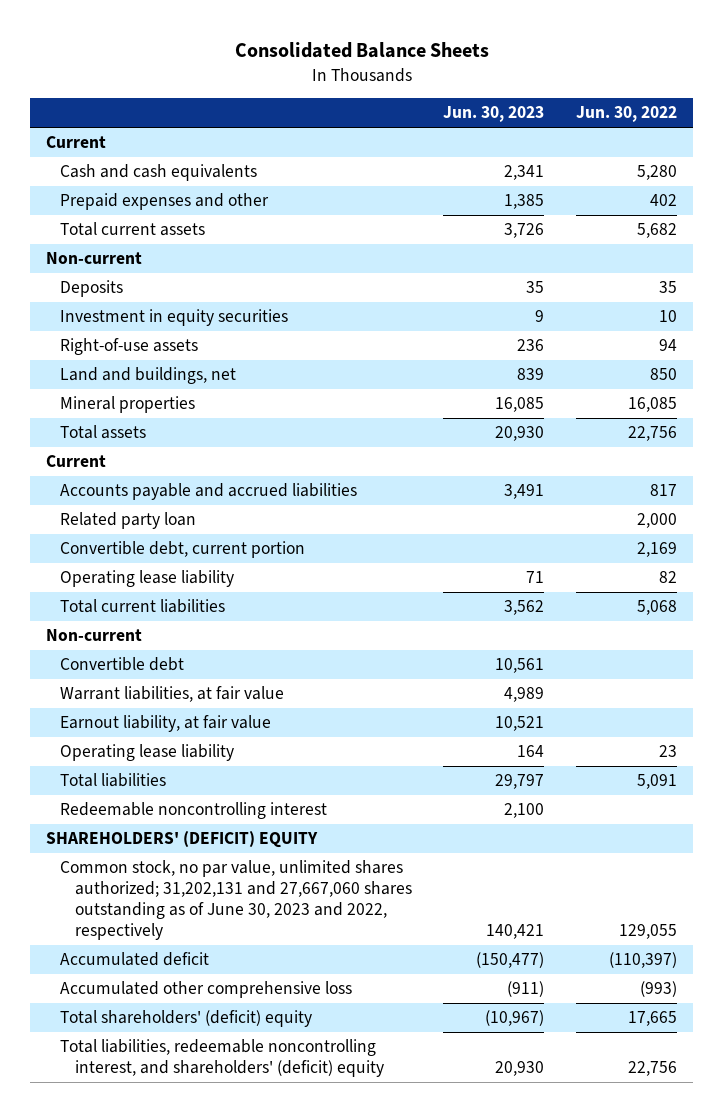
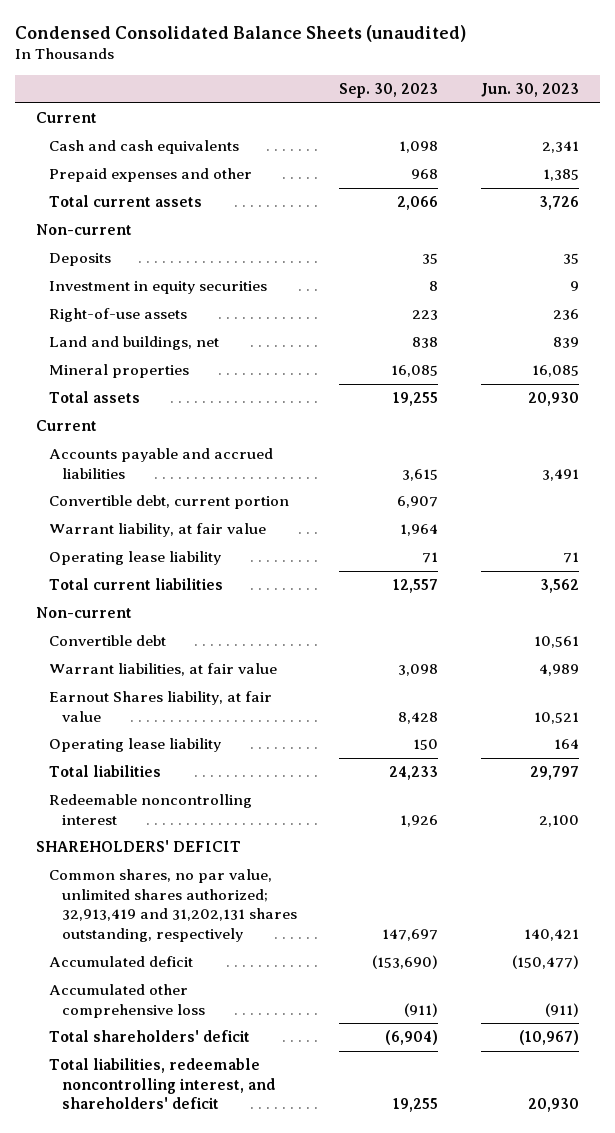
- Consolidated Balance Sheets
+ Condensed Consolidated Balance Sheets (unaudited)
- | Jun. 30, 2023 | Jun. 30, 2022
+ | Sep. 30, 2023 | Jun. 30, 2023
- Related party loan | | 2,000
+ Warrant liability, at fair value | 1,964 |
- Earnout liability, at fair value | 10,521 |
+ Earnout Shares liability, at fair value | 8,428 | 10,521
- SHAREHOLDERS' (DEFICIT) EQUITY
- Common stock, no par value, unlimited shares authorized; 31,202,131 and 27,667,060 shares outstanding as of June 30, 2023 and 2022, respectively | 140,421 | 129,055
+ SHAREHOLDERS' DEFICIT
+ Common shares, no par value, unlimited shares authorized; 32,913,419 and 31,202,131 shares outstanding, respectively | 147,697 | 140,421
- Total shareholders' (deficit) equity | (10,967) | 17,665
- Total liabilities, redeemable noncontrolling interest, and shareholders' (deficit) equity | 20,930 | 22,756
+ Total shareholders' deficit | (6,904) | (10,967)
+ Total liabilities, redeemable noncontrolling interest, and shareholders' deficit | 19,255 | 20,930

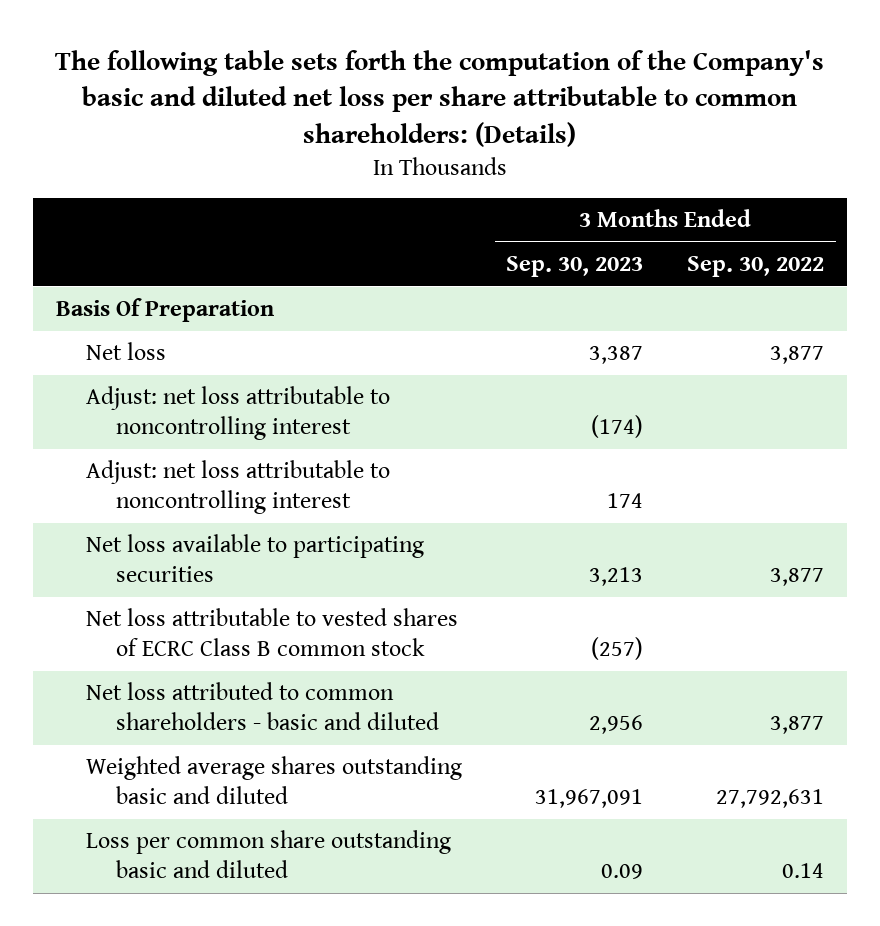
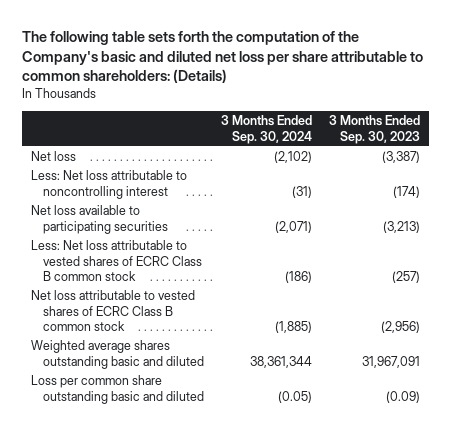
- | 3 Months Ended Sep. 30, 2023 | 3 Months Ended Sep. 30, 2022
+ | 3 Months Ended Sep. 30, 2024 | 3 Months Ended Sep. 30, 2023
- Basis Of Preparation
- Net loss | 3,387 | 3,877
- Adjust: net loss attributable to noncontrolling interest | (174) |
- Adjust: net loss attributable to noncontrolling interest | 174 |
- Net loss available to participating securities | 3,213 | 3,877
- Net loss attributable to vested shares of ECRC Class B common stock | (257) |
- Net loss attributed to common shareholders - basic and diluted | 2,956 | 3,877
+ Net loss | (2,102) | (3,387)
+ Less: Net loss attributable to noncontrolling interest | (31) | (174)
+ Net loss available to participating securities | (2,071) | (3,213)
+ Less: Net loss attributable to vested shares of ECRC Class B common stock | (186) | (257)
+ Net loss attributable to vested shares of ECRC Class B common stock | (1,885) | (2,956)
- Loss per common share outstanding basic and diluted | 0.09 | 0.14
+ Loss per common share outstanding basic and diluted | (0.05) | (0.09)

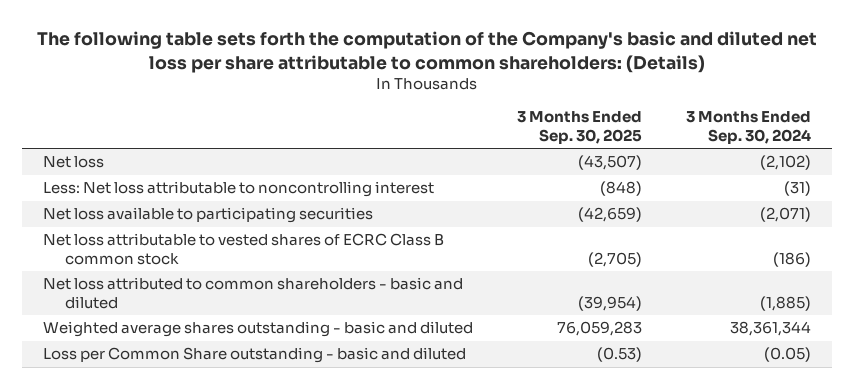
- | 3 Months Ended Sep. 30, 2024 | 3 Months Ended Sep. 30, 2023
+ | 3 Months Ended Sep. 30, 2025 | 3 Months Ended Sep. 30, 2024
- Less: Net loss attributable to vested shares of ECRC Class B common stock | (186) | (257)
- Net loss attributable to vested shares of ECRC Class B common stock | (1,885) | (2,956)
- Weighted average shares outstanding basic and diluted | 38,361,344 | 31,967,091
- Loss per common share outstanding basic and diluted | (0.05) | (0.09)
+ Net loss attributable to vested shares of ECRC Class B common stock | (2,705) | (186)
+ Net loss attributed to common shareholders - basic and diluted | (39,954) | (1,885)
+ Weighted average shares outstanding - basic and diluted | 76,059,283 | 38,361,344
+ Loss per Common Share outstanding - basic and diluted | (0.53) | (0.05)

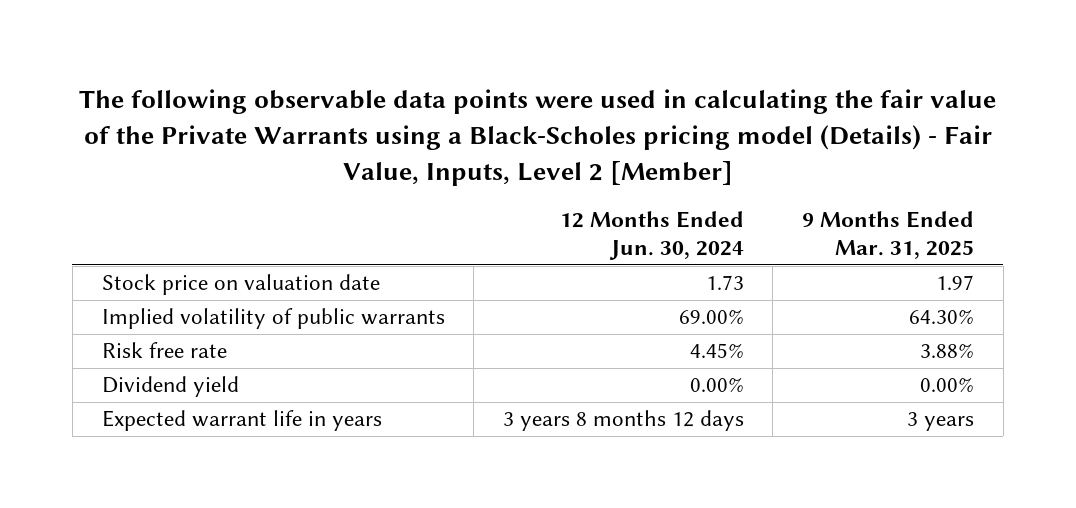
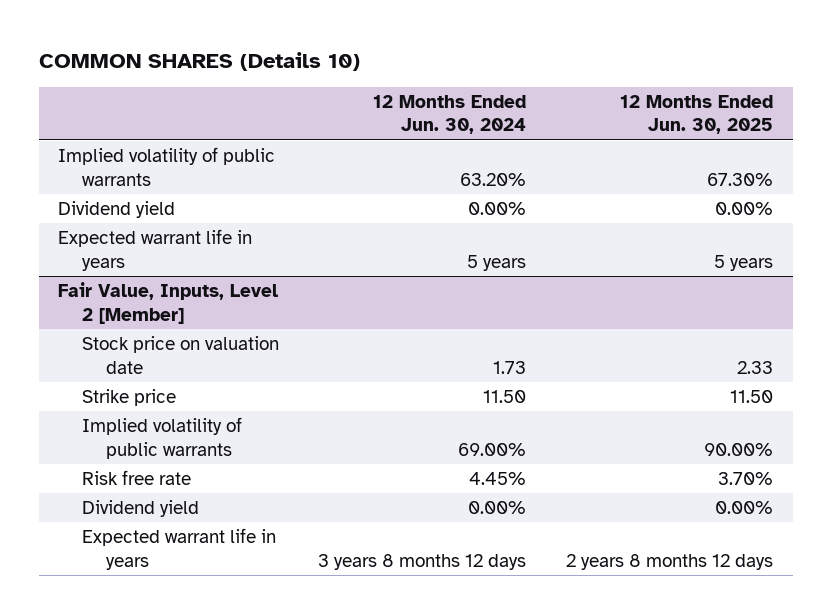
- The following observable data points were used in calculating the fair value of the Private Warrants using a Black-Scholes pricing model (Details) - Fair Value, Inputs, Level 2 [Member]
+ COMMON SHARES (Details 10)
- | 12 Months Ended Jun. 30, 2024 | 9 Months Ended Mar. 31, 2025
+ | 12 Months Ended Jun. 30, 2024 | 12 Months Ended Jun. 30, 2025
+ Implied volatility of public warrants | 63.20% | 67.30%
+ Dividend yield | 0.00% | 0.00%
+ Expected warrant life in years | 5 years | 5 years
+ Fair Value, Inputs, Level 2 [Member]
+ Strike price | 11.50 | 11.50

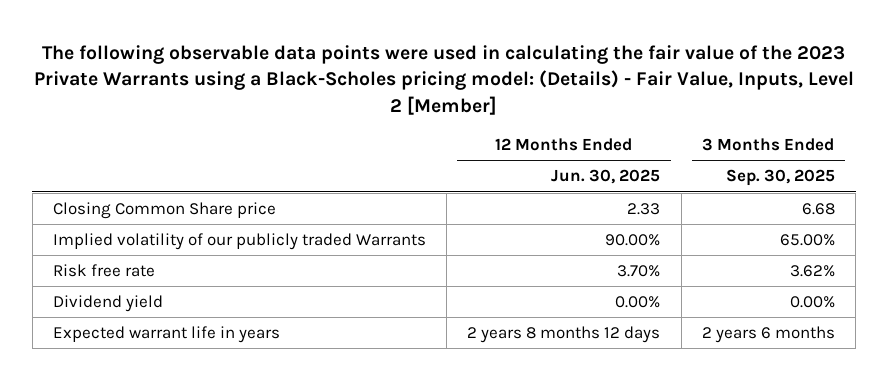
- COMMON SHARES (Details 10)
+ The following observable data points were used in calculating the fair value of the 2023 Private Warrants using a Black-Scholes pricing model: (Details) - Fair Value, Inputs, Level 2 [Member]
- | 12 Months Ended Jun. 30, 2024 | 12 Months Ended Jun. 30, 2025
+ | 12 Months Ended Jun. 30, 2025 | 3 Months Ended Sep. 30, 2025
- Implied volatility of public warrants | 63.20% | 67.30%
- Dividend yield | 0.00% | 0.00%
- Expected warrant life in years | 5 years | 5 years
- Fair Value, Inputs, Level 2 [Member]
- Stock price on valuation date | 1.73 | 2.33
- Strike price | 11.50 | 11.50
- Implied volatility of public warrants | 69.00% | 90.00%
+ Closing Common Share price | 2.33 | 6.68
+ Implied volatility of our publicly traded Warrants | 90.00% | 65.00%

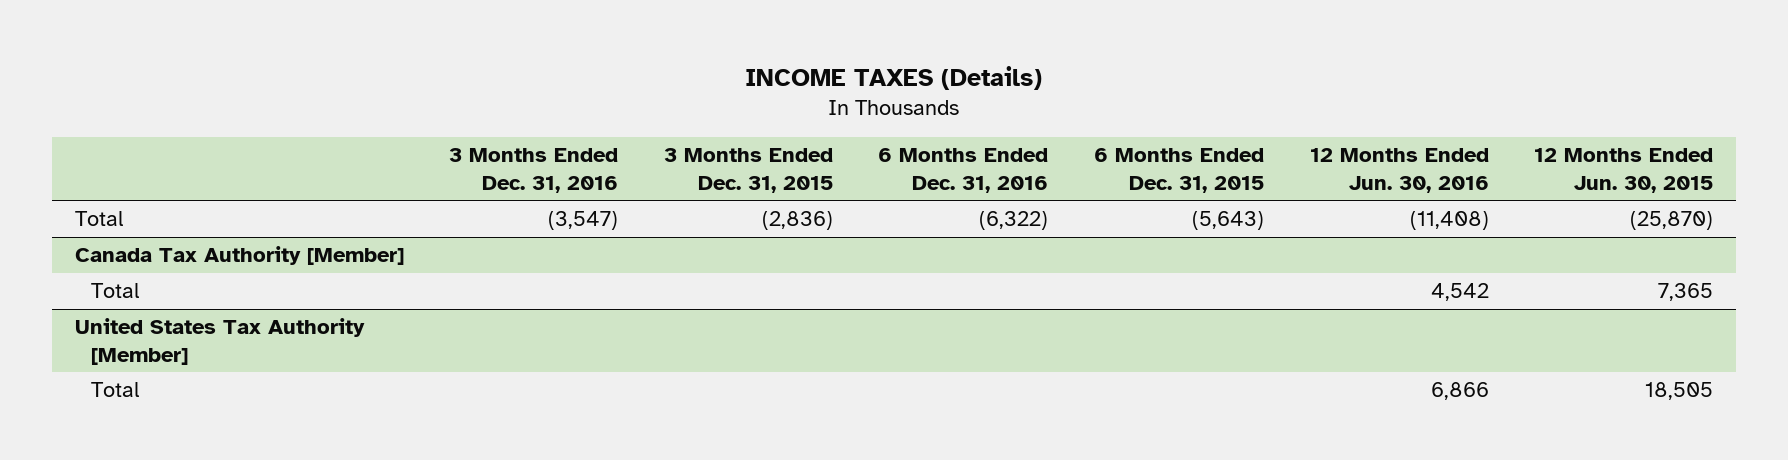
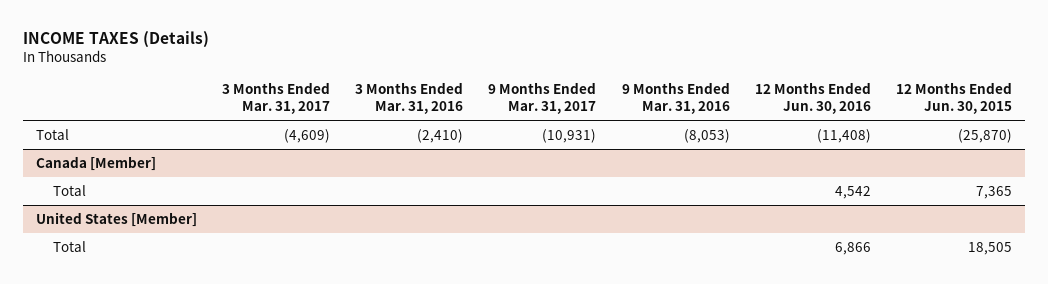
- | 3 Months Ended Dec. 31, 2016 | 3 Months Ended Dec. 31, 2015 | 6 Months Ended Dec. 31, 2016 | 6 Months Ended Dec. 31, 2015 | 12 Months Ended Jun. 30, 2016 | 12 Months Ended Jun. 30, 2015
+ | 3 Months Ended Mar. 31, 2017 | 3 Months Ended Mar. 31, 2016 | 9 Months Ended Mar. 31, 2017 | 9 Months Ended Mar. 31, 2016 | 12 Months Ended Jun. 30, 2016 | 12 Months Ended Jun. 30, 2015
- Canada Tax Authority [Member]
+ Canada [Member]
- United States Tax Authority [Member]
+ United States [Member]

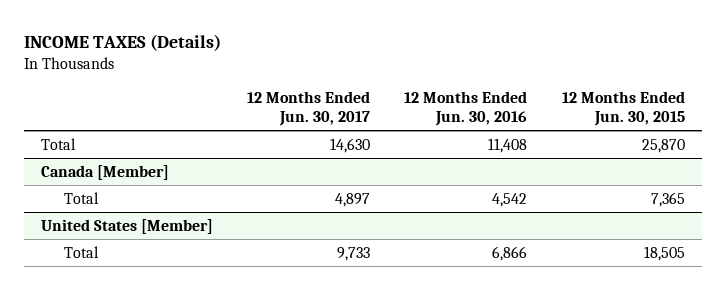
- | 3 Months Ended Mar. 31, 2017 | 3 Months Ended Mar. 31, 2016 | 9 Months Ended Mar. 31, 2017 | 9 Months Ended Mar. 31, 2016 | 12 Months Ended Jun. 30, 2016 | 12 Months Ended Jun. 30, 2015
+ | 12 Months Ended Jun. 30, 2017 | 12 Months Ended Jun. 30, 2016 | 12 Months Ended Jun. 30, 2015
- Total | (4,609) | (2,410) | (10,931) | (8,053) | (11,408) | (25,870)
+ Total | 14,630 | 11,408 | 25,870

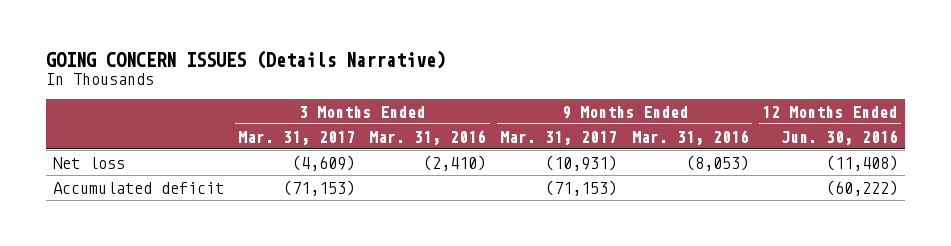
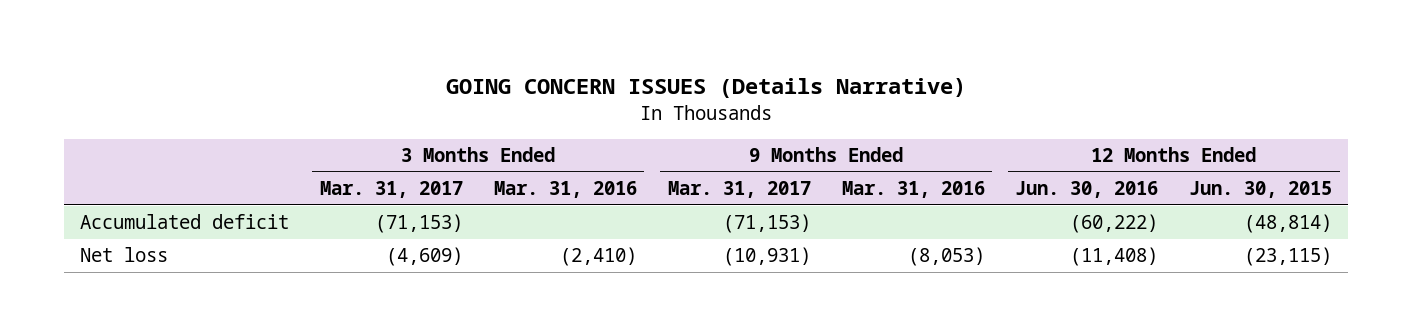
- | 3 Months Ended Mar. 31, 2017 | 3 Months Ended Mar. 31, 2016 | 9 Months Ended Mar. 31, 2017 | 9 Months Ended Mar. 31, 2016 | 12 Months Ended Jun. 30, 2016
+ | 3 Months Ended Mar. 31, 2017 | 3 Months Ended Mar. 31, 2016 | 9 Months Ended Mar. 31, 2017 | 9 Months Ended Mar. 31, 2016 | 12 Months Ended Jun. 30, 2016 | 12 Months Ended Jun. 30, 2015
moved down: Net loss | (4,609) | (2,410) | (10,931) | (8,053) | (11,408) | (23,115)

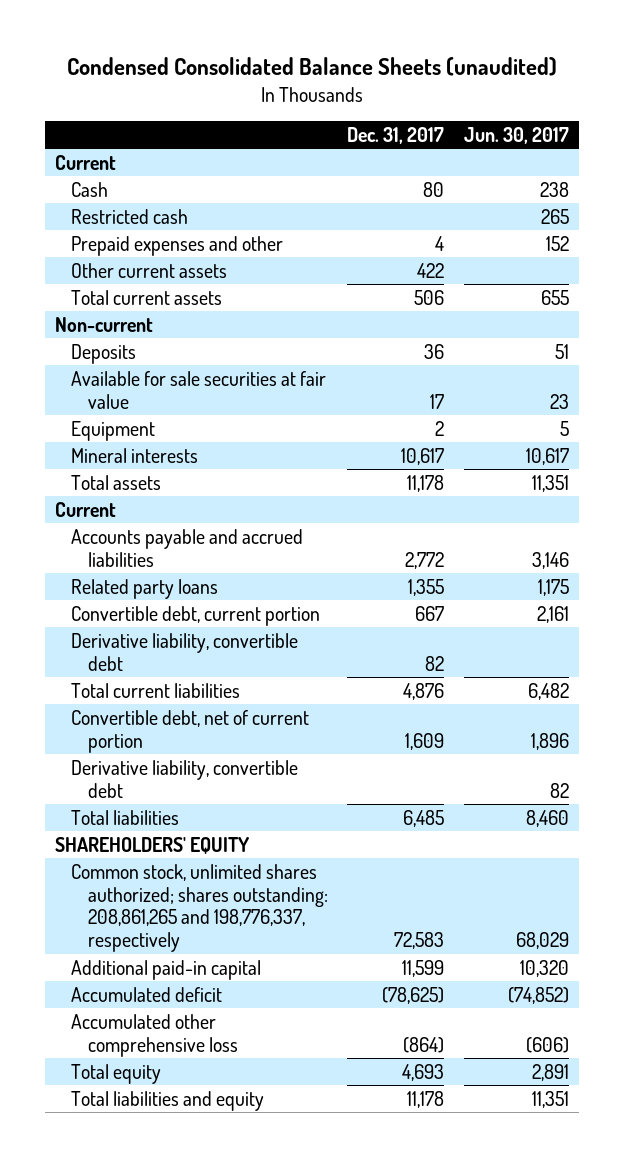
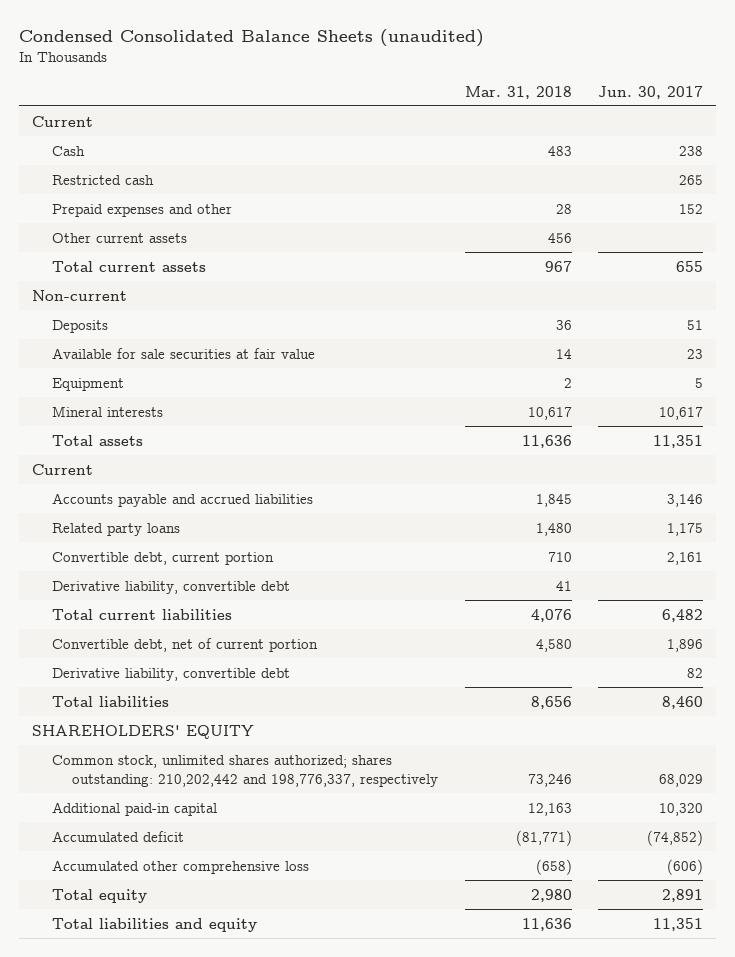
- | Dec. 31, 2017 | Jun. 30, 2017
+ | Mar. 31, 2018 | Jun. 30, 2017
- Common stock, unlimited shares authorized; shares outstanding: 208,861,265 and 198,776,337, respectively | 72,583 | 68,029
+ Common stock, unlimited shares authorized; shares outstanding: 210,202,442 and 198,776,337, respectively | 73,246 | 68,029

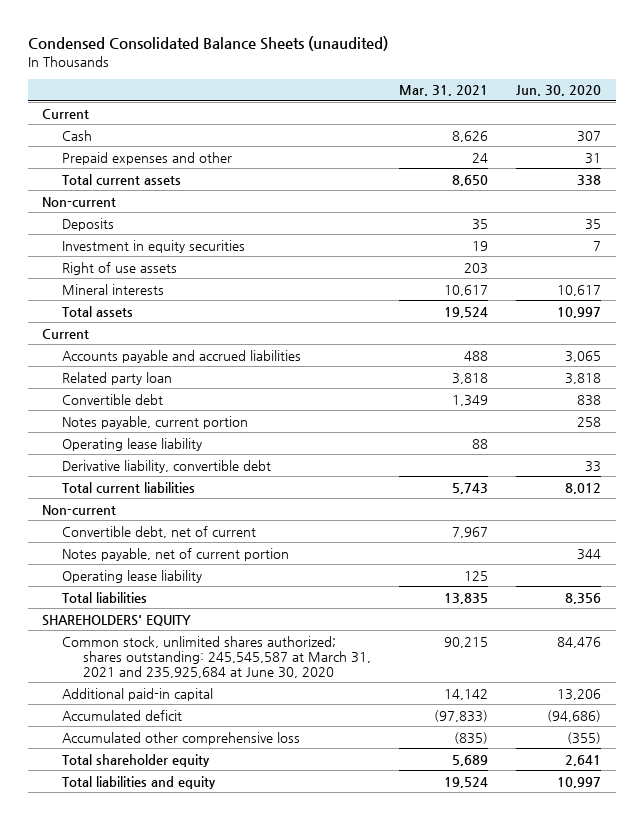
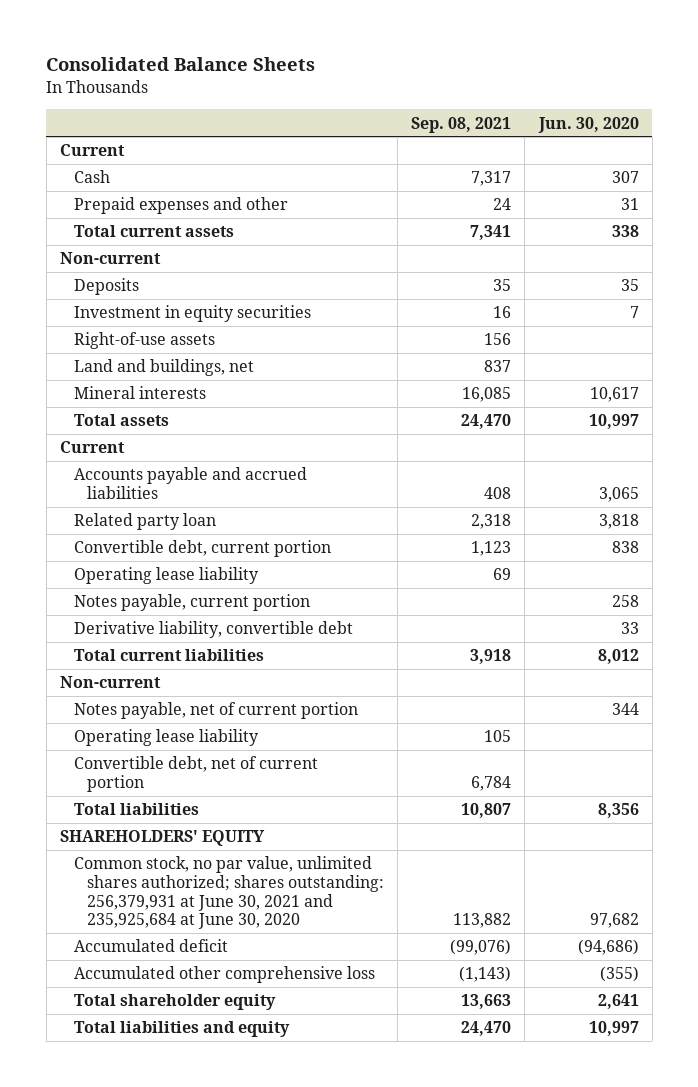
- Condensed Consolidated Balance Sheets (unaudited)
+ Consolidated Balance Sheets
- | Mar. 31, 2021 | Jun. 30, 2020
+ | Sep. 08, 2021 | Jun. 30, 2020
- Right of use assets | 203 |
+ Right-of-use assets | 156 |
+ Land and buildings, net | 837 |
- Convertible debt | 1,349 | 838
+ Convertible debt, current portion | 1,123 | 838
moved down: Notes payable, current portion | | 258
- Convertible debt, net of current | 7,967 |
+ Convertible debt, net of current portion | 6,784 |
- Common stock, unlimited shares authorized; shares outstanding: 245,545,587 at March 31, 2021 and 235,925,684 at June 30, 2020 | 90,215 | 84,476
- Additional paid-in capital | 14,142 | 13,206
+ Common stock, no par value, unlimited shares authorized; shares outstanding: 256,379,931 at June 30, 2021 and 235,925,684 at June 30, 2020 | 113,882 | 97,682

